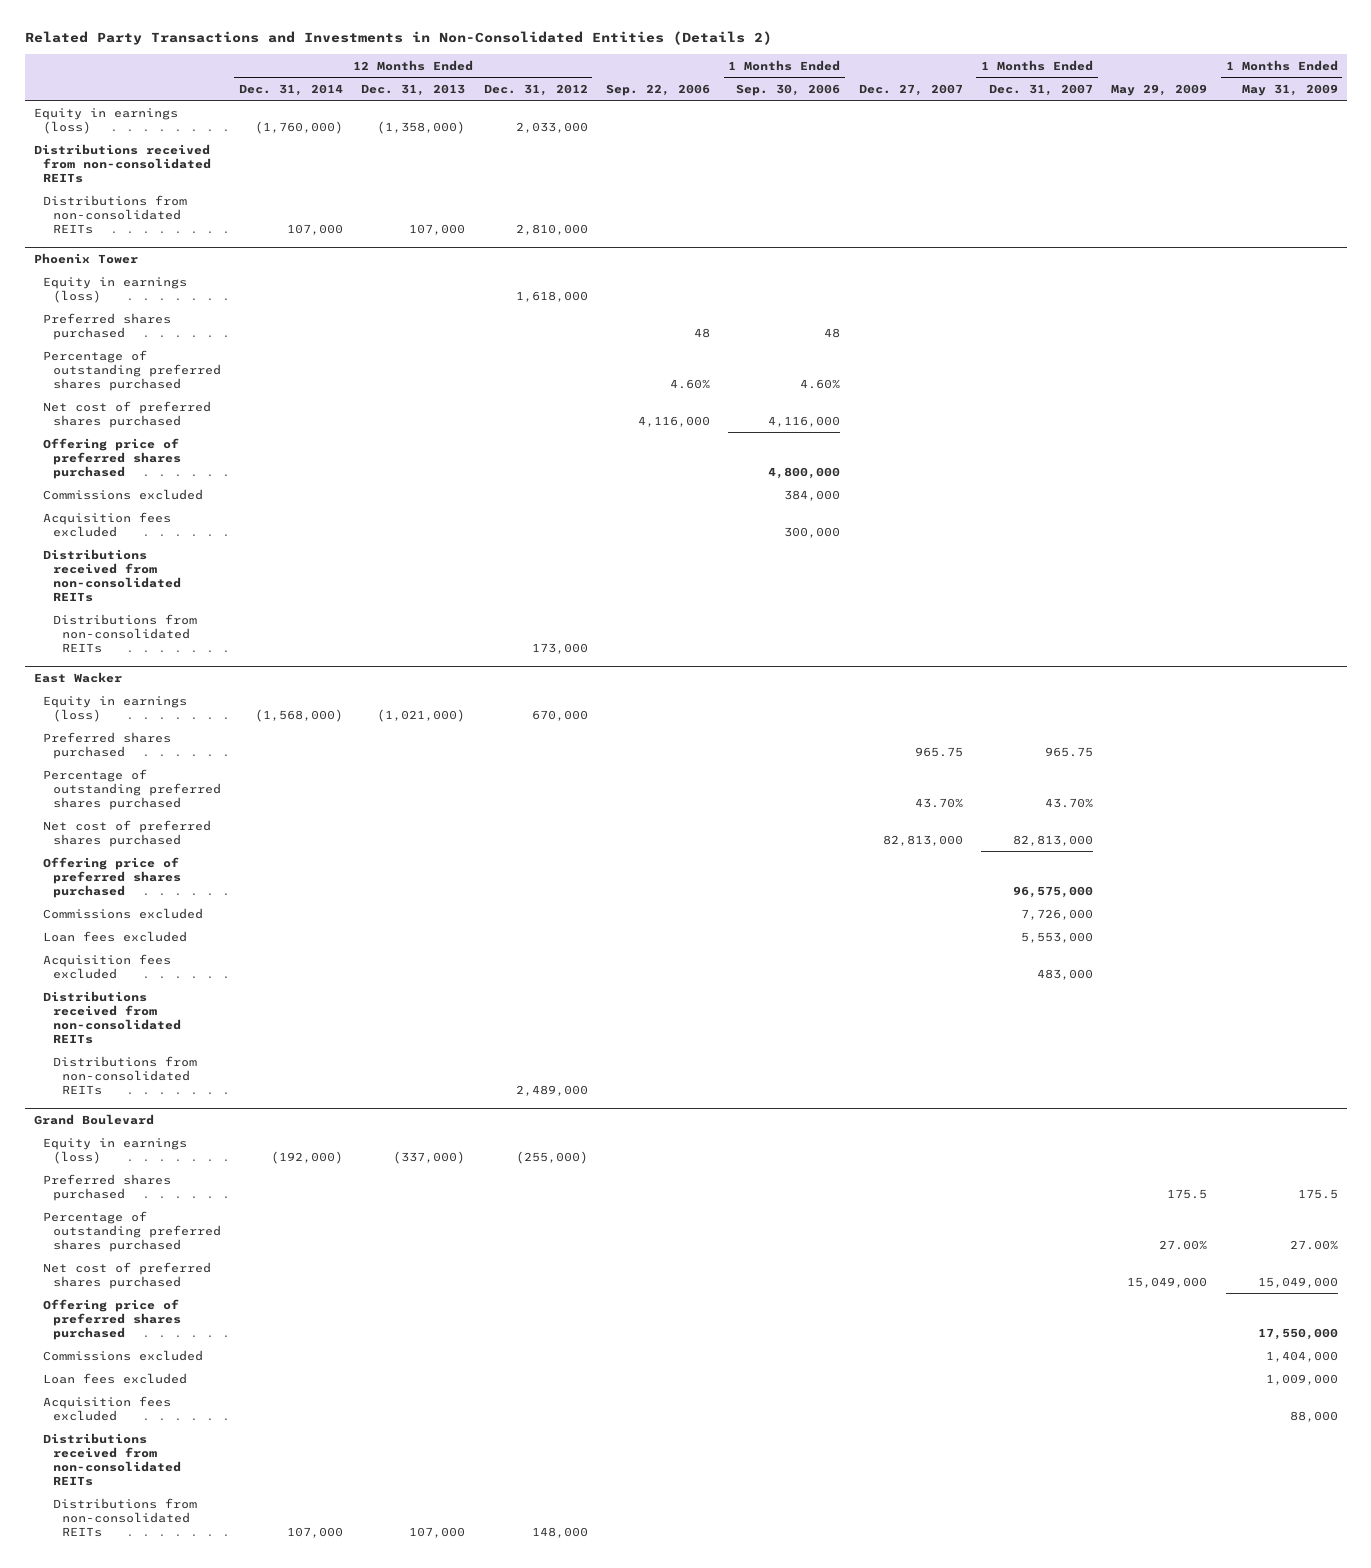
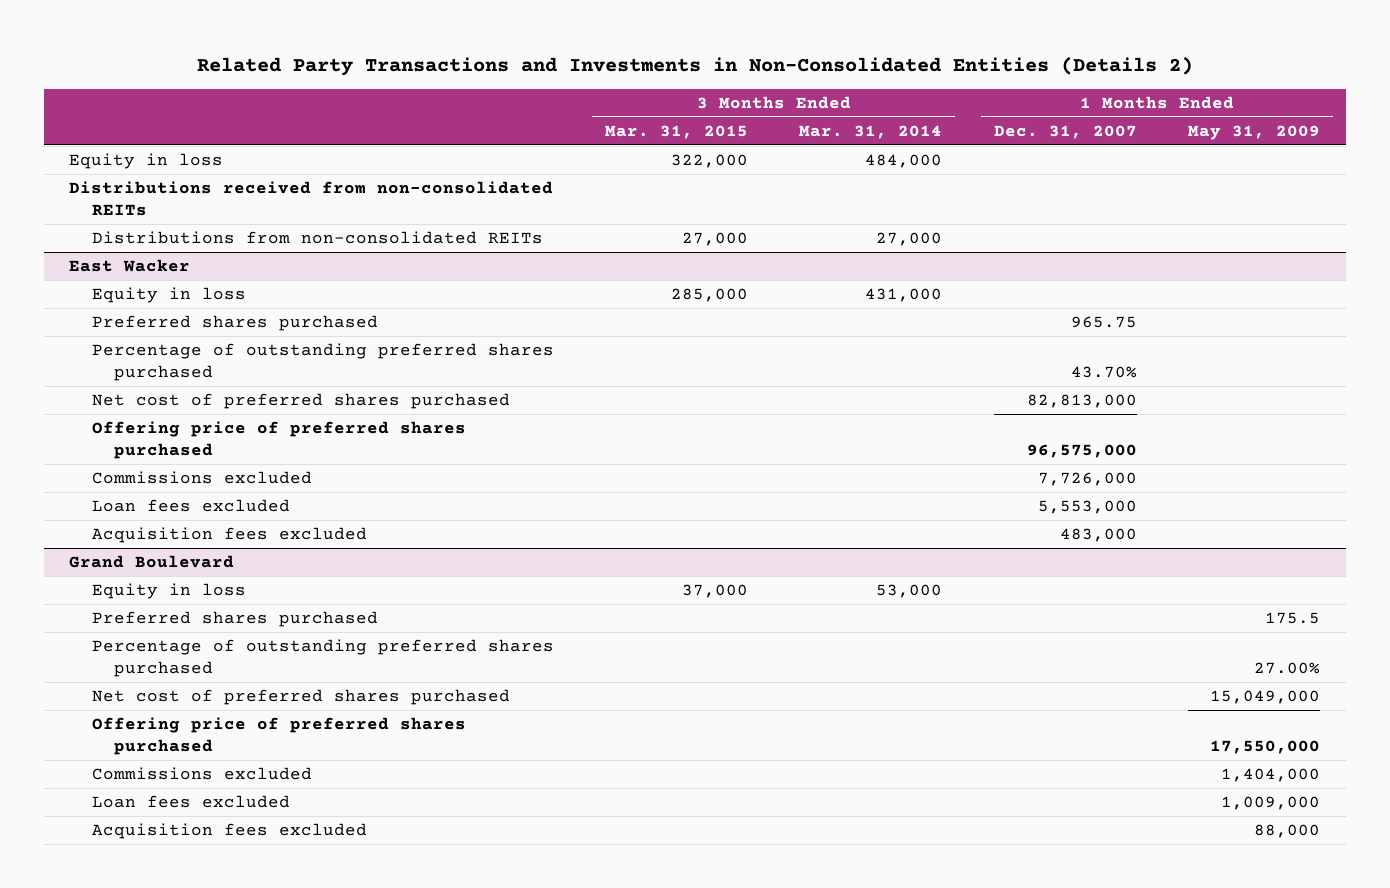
- | 12 Months Ended Dec. 31, 2014 | 12 Months Ended Dec. 31, 2013 | 12 Months Ended Dec. 31, 2012 | Sep. 22, 2006 | 1 Months Ended Sep. 30, 2006 | Dec. 27, 2007 | 1 Months Ended Dec. 31, 2007 | May 29, 2009 | 1 Months Ended May 31, 2009
+ | 3 Months Ended Mar. 31, 2015 | 3 Months Ended Mar. 31, 2014 | 1 Months Ended Dec. 31, 2007 | 1 Months Ended May 31, 2009
- Equity in earnings (loss) | (1,760,000) | (1,358,000) | 2,033,000 | | | | | |
+ Equity in loss | 322,000 | 484,000 | |
- Phoenix Tower
- Equity in earnings (loss) | | | 1,618,000 | | | | | |
- Preferred shares purchased | | | | 48 | 48 | | | |
- Percentage of outstanding preferred shares purchased | | | | 4.60% | 4.60% | | | |
- Net cost of preferred shares purchased | | | | 4,116,000 | 4,116,000 | | | |
- Offering price of preferred shares purchased | | | | | 4,800,000 | | | |
- Commissions excluded | | | | | 384,000 | | | |
- Acquisition fees excluded | | | | | 300,000 | | | |
- Distributions received from non-consolidated REITs
- Distributions from non-consolidated REITs | | | 173,000 | | | | | |
@ East Wacker
- Equity in earnings (loss) | (1,568,000) | (1,021,000) | 670,000 | | | | | |
+ Equity in loss | 285,000 | 431,000 | |
- Distributions received from non-consolidated REITs
- Distributions from non-consolidated REITs | | | 2,489,000 | | | | | |
@ Grand Boulevard
- Equity in earnings (loss) | (192,000) | (337,000) | (255,000) | | | | | |
+ Equity in loss | 37,000 | 53,000 | |
- Distributions received from non-consolidated REITs
- Distributions from non-consolidated REITs | 107,000 | 107,000 | 148,000 | | | | | |

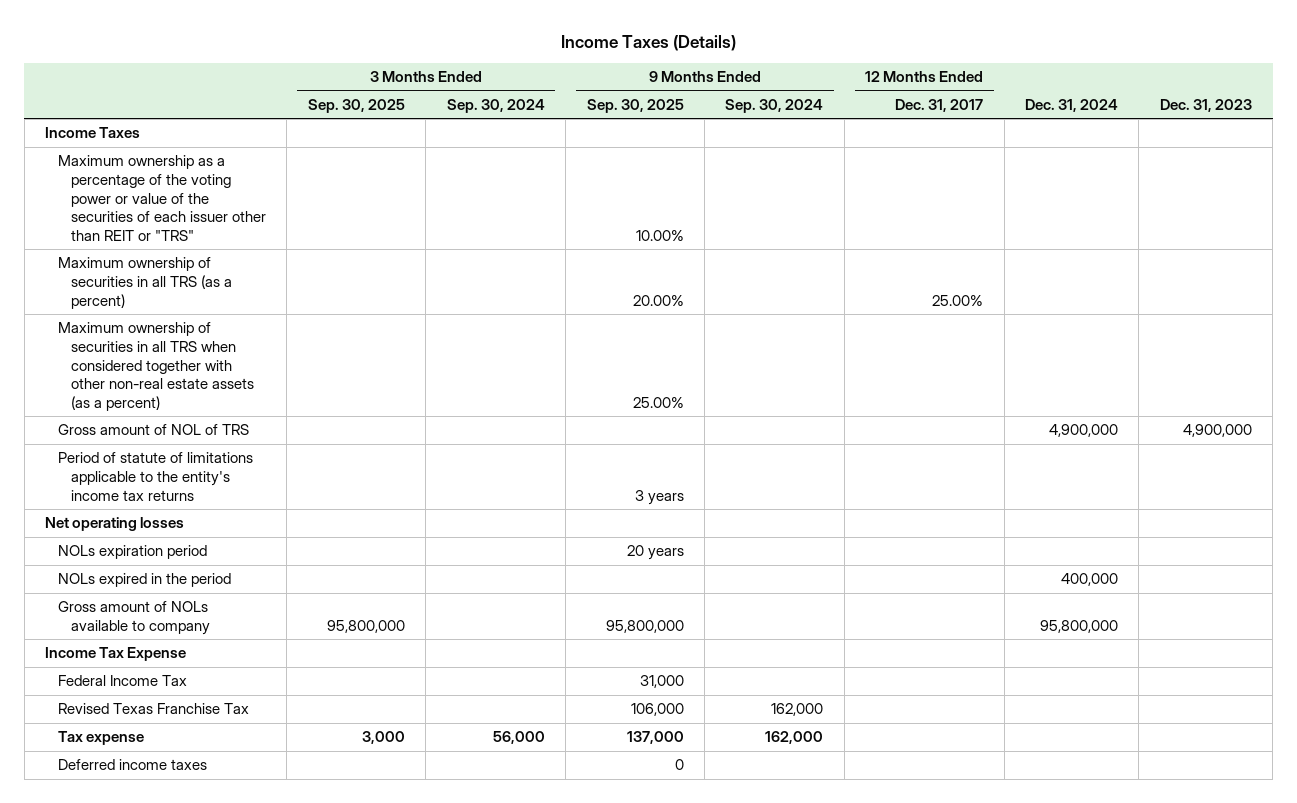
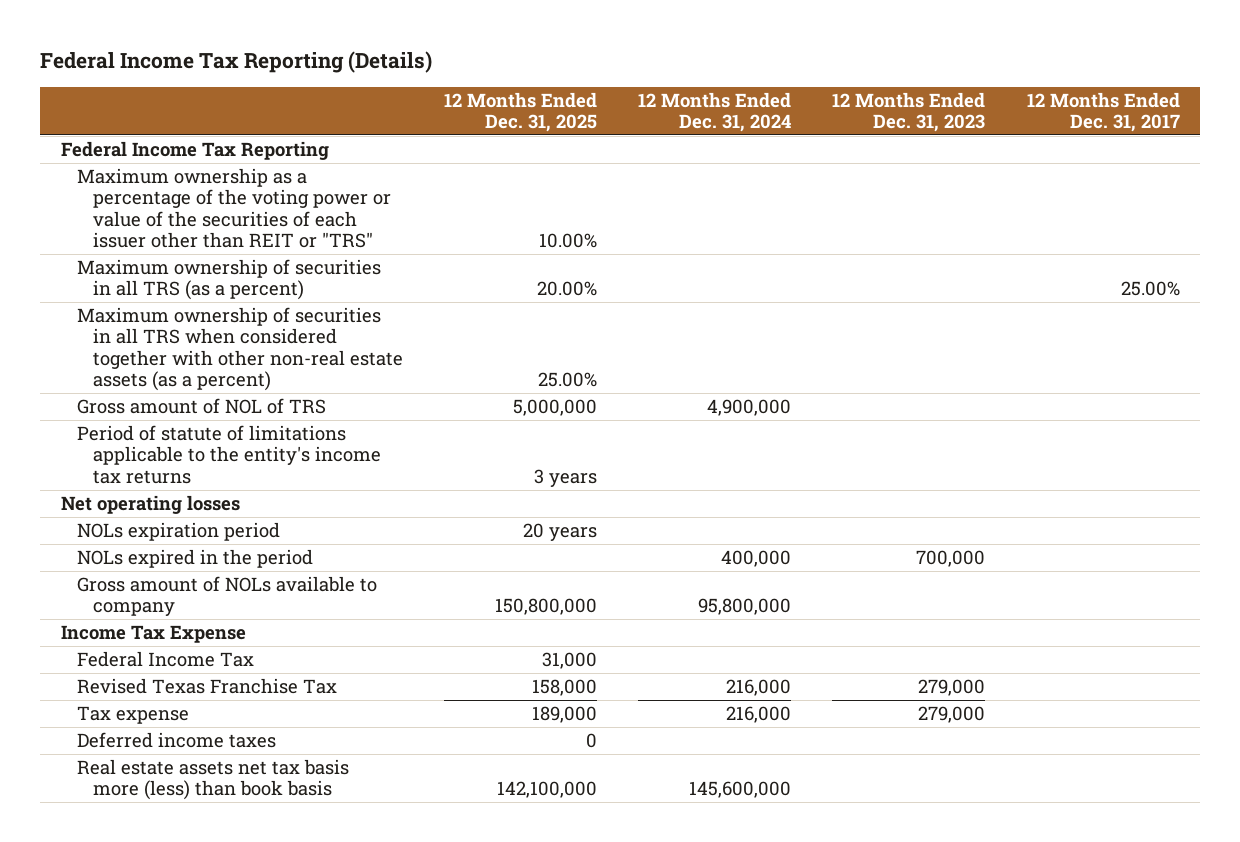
- Income Taxes (Details)
+ Federal Income Tax Reporting (Details)
- | 3 Months Ended Sep. 30, 2025 | 3 Months Ended Sep. 30, 2024 | 9 Months Ended Sep. 30, 2025 | 9 Months Ended Sep. 30, 2024 | 12 Months Ended Dec. 31, 2017 | Dec. 31, 2024 | Dec. 31, 2023
+ | 12 Months Ended Dec. 31, 2025 | 12 Months Ended Dec. 31, 2024 | 12 Months Ended Dec. 31, 2023 | 12 Months Ended Dec. 31, 2017
- Income Taxes
+ Federal Income Tax Reporting
+ Real estate assets net tax basis more (less) than book basis | 142,100,000 | 145,600,000 | |

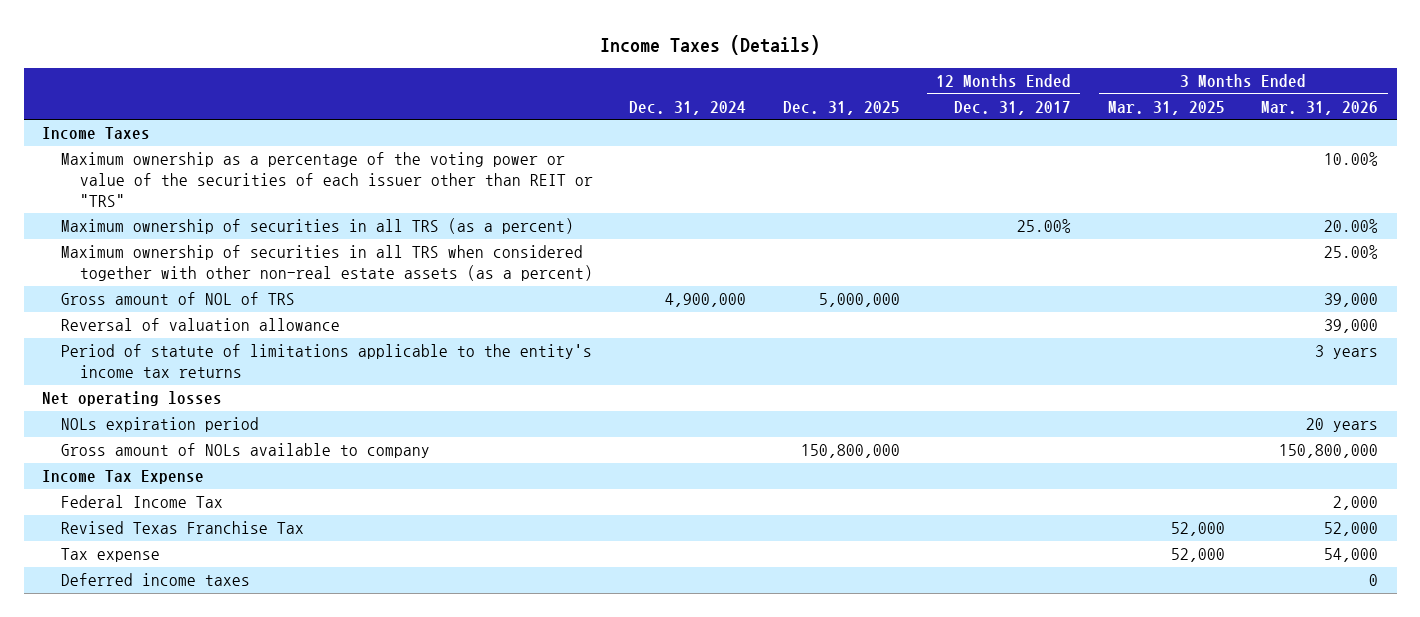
- Federal Income Tax Reporting (Details)
+ Income Taxes (Details)
- | 12 Months Ended Dec. 31, 2025 | 12 Months Ended Dec. 31, 2024 | 12 Months Ended Dec. 31, 2023 | 12 Months Ended Dec. 31, 2017
+ | Dec. 31, 2024 | Dec. 31, 2025 | 12 Months Ended Dec. 31, 2017 | 3 Months Ended Mar. 31, 2025 | 3 Months Ended Mar. 31, 2026
- Federal Income Tax Reporting
+ Income Taxes
+ Reversal of valuation allowance | | | | | 39,000
- NOLs expired in the period | | 400,000 | 700,000 |
- Real estate assets net tax basis more (less) than book basis | 142,100,000 | 145,600,000 | |

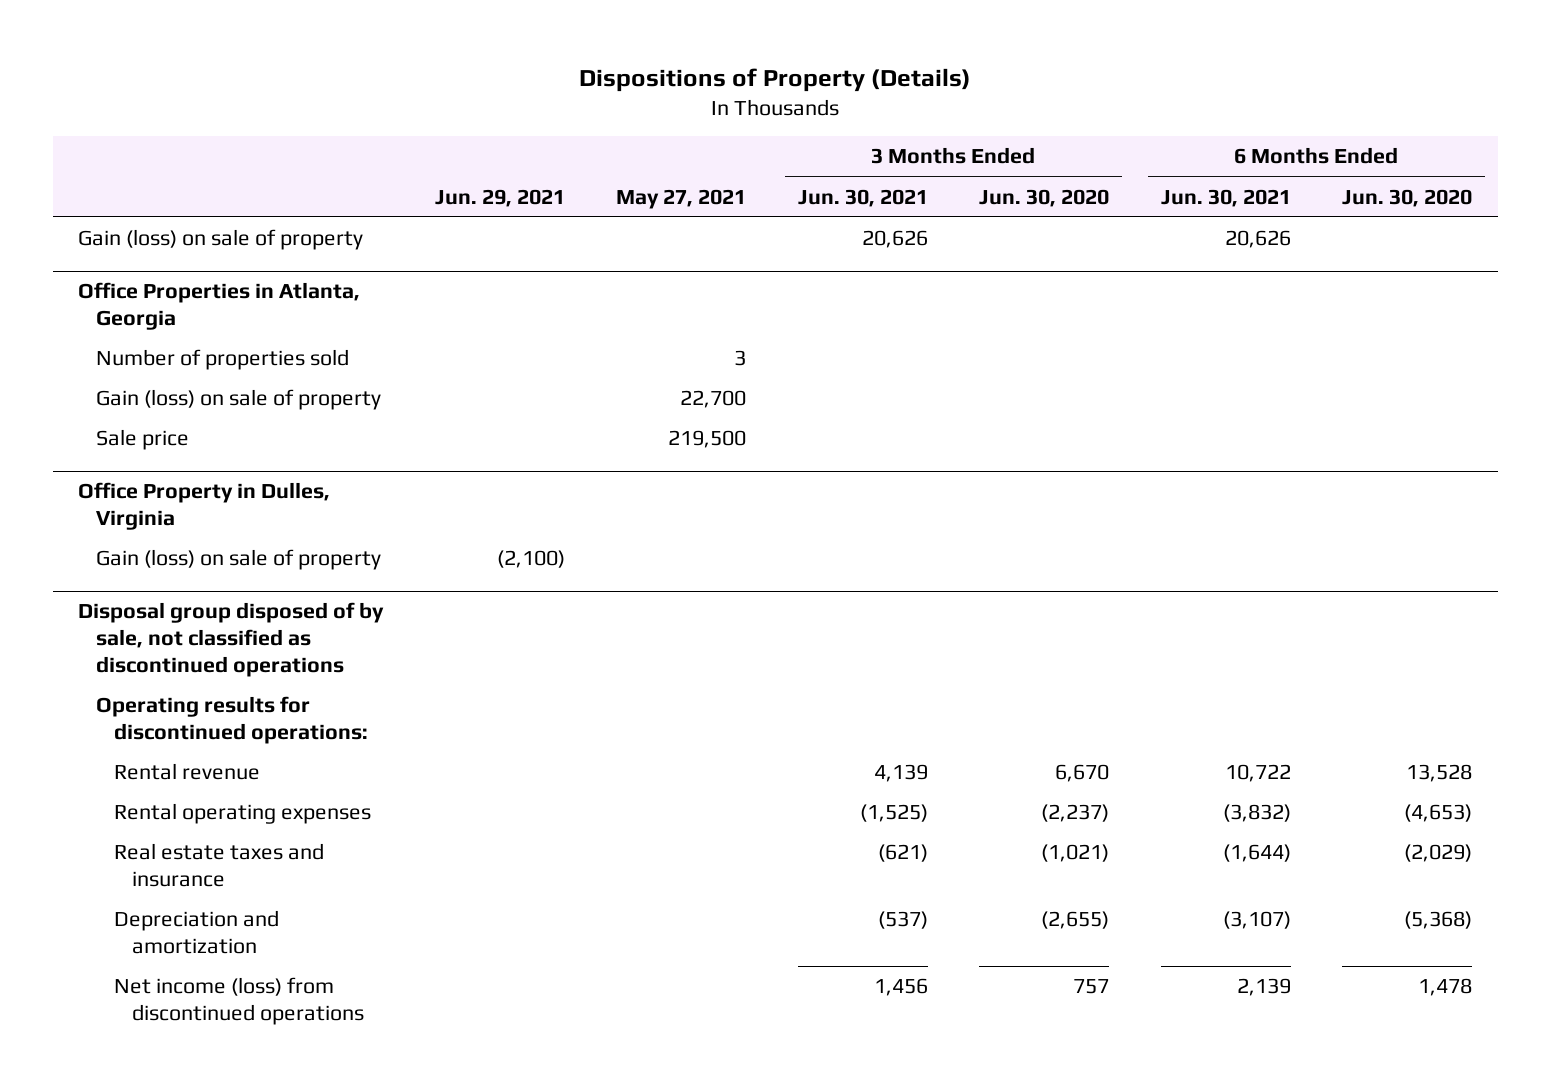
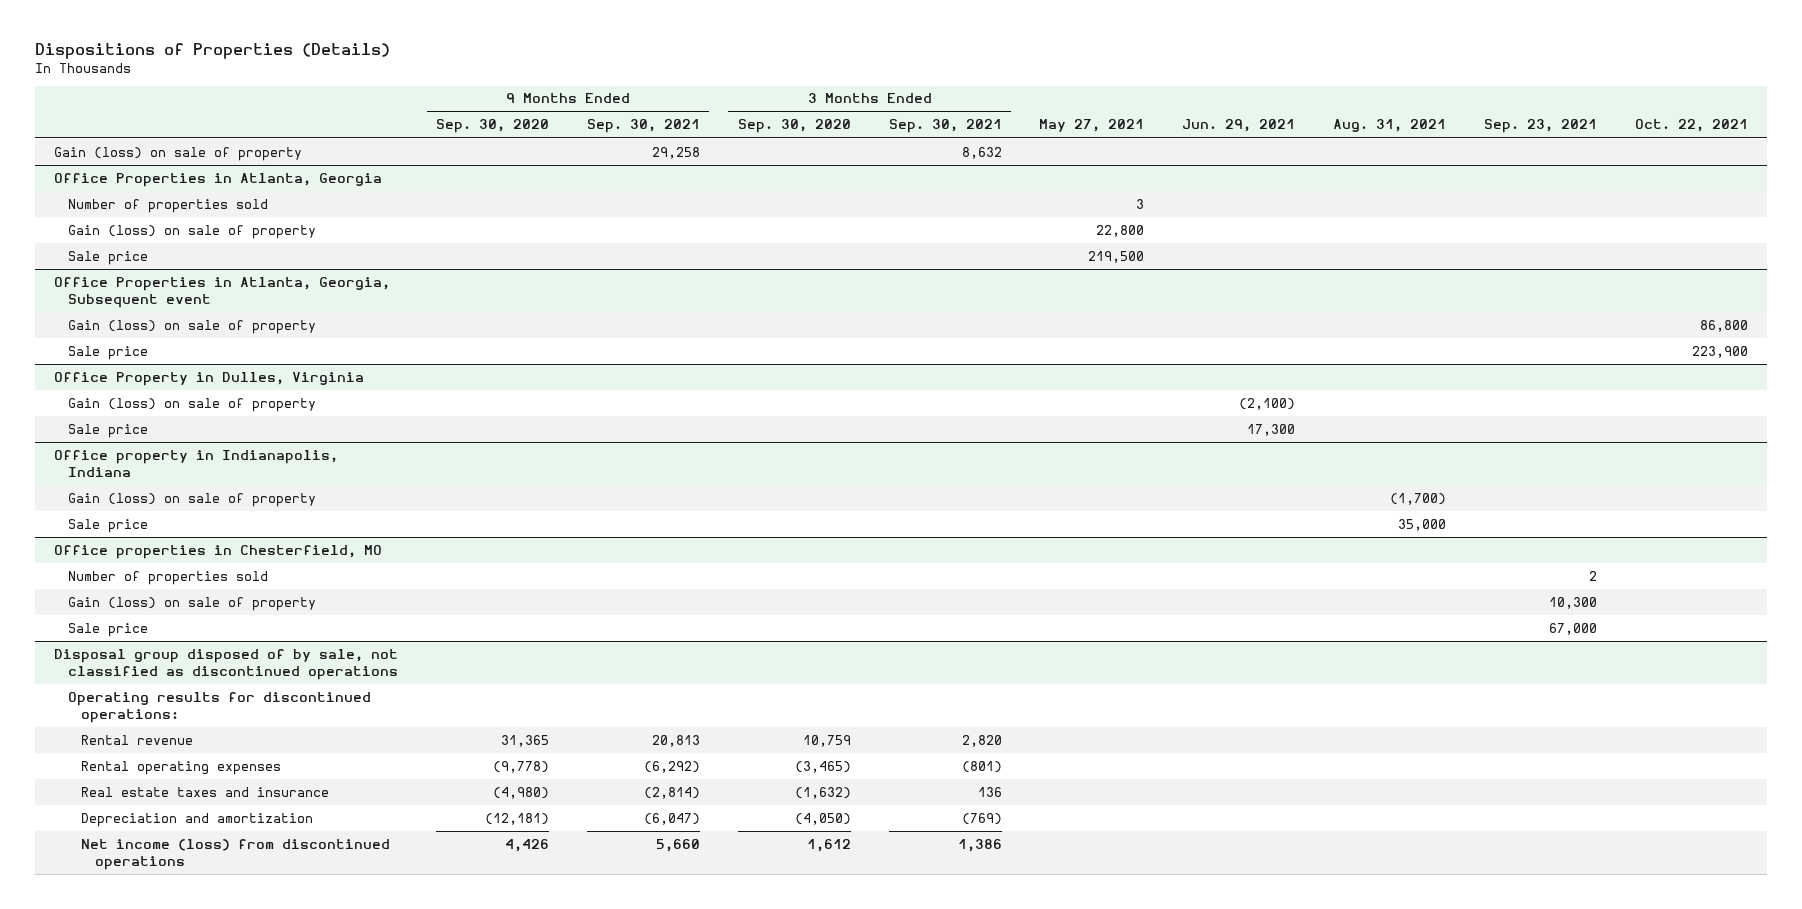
- Dispositions of Property (Details)
+ Dispositions of Properties (Details)
- | Jun. 29, 2021 | May 27, 2021 | 3 Months Ended Jun. 30, 2021 | 3 Months Ended Jun. 30, 2020 | 6 Months Ended Jun. 30, 2021 | 6 Months Ended Jun. 30, 2020
+ | 9 Months Ended Sep. 30, 2020 | 9 Months Ended Sep. 30, 2021 | 3 Months Ended Sep. 30, 2020 | 3 Months Ended Sep. 30, 2021 | May 27, 2021 | Jun. 29, 2021 | Aug. 31, 2021 | Sep. 23, 2021 | Oct. 22, 2021
@ Office Properties in Atlanta, Georgia
- Gain (loss) on sale of property | | 22,700 | | | |
+ Gain (loss) on sale of property | | | | | 22,800 | | | |
+ Office Properties in Atlanta, Georgia, Subsequent event
+ Gain (loss) on sale of property | | | | | | | | | 86,800
+ Sale price | | | | | | | | | 223,900
@ Office Property in Dulles, Virginia
+ Sale price | | | | | | 17,300 | | |
+ Office property in Indianapolis, Indiana
+ Gain (loss) on sale of property | | | | | | | (1,700) | |
+ Sale price | | | | | | | 35,000 | |
+ Office properties in Chesterfield, MO
+ Number of properties sold | | | | | | | | 2 |
+ Gain (loss) on sale of property | | | | | | | | 10,300 |
+ Sale price | | | | | | | | 67,000 |

